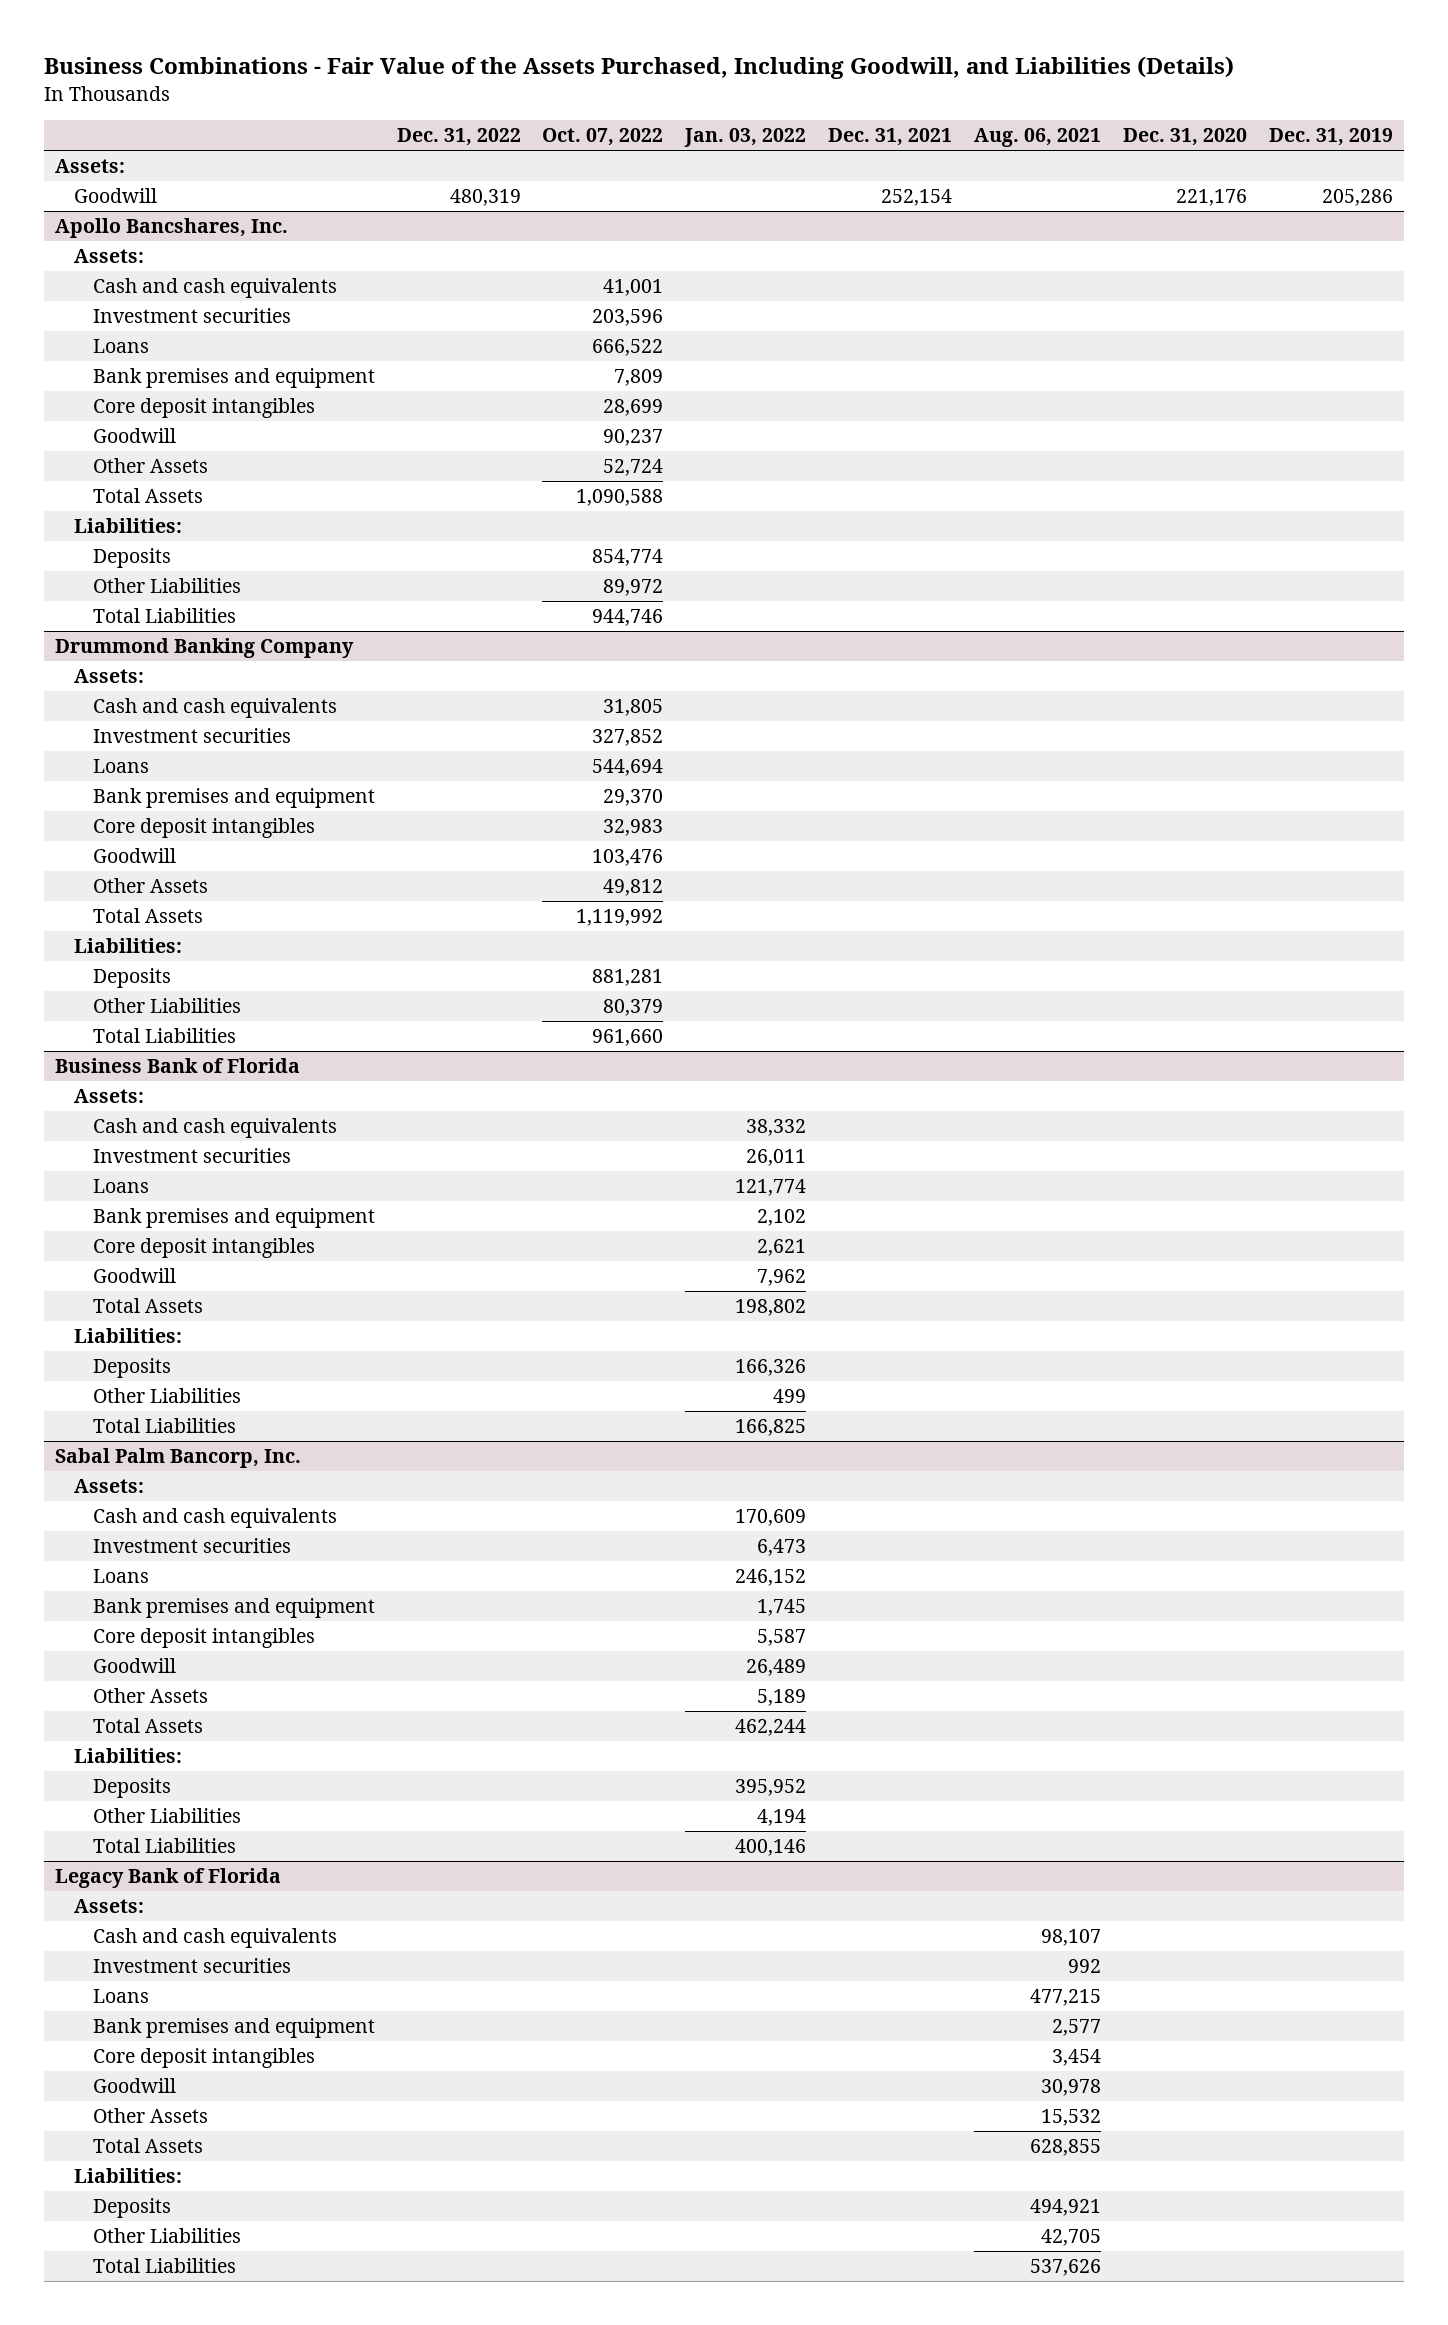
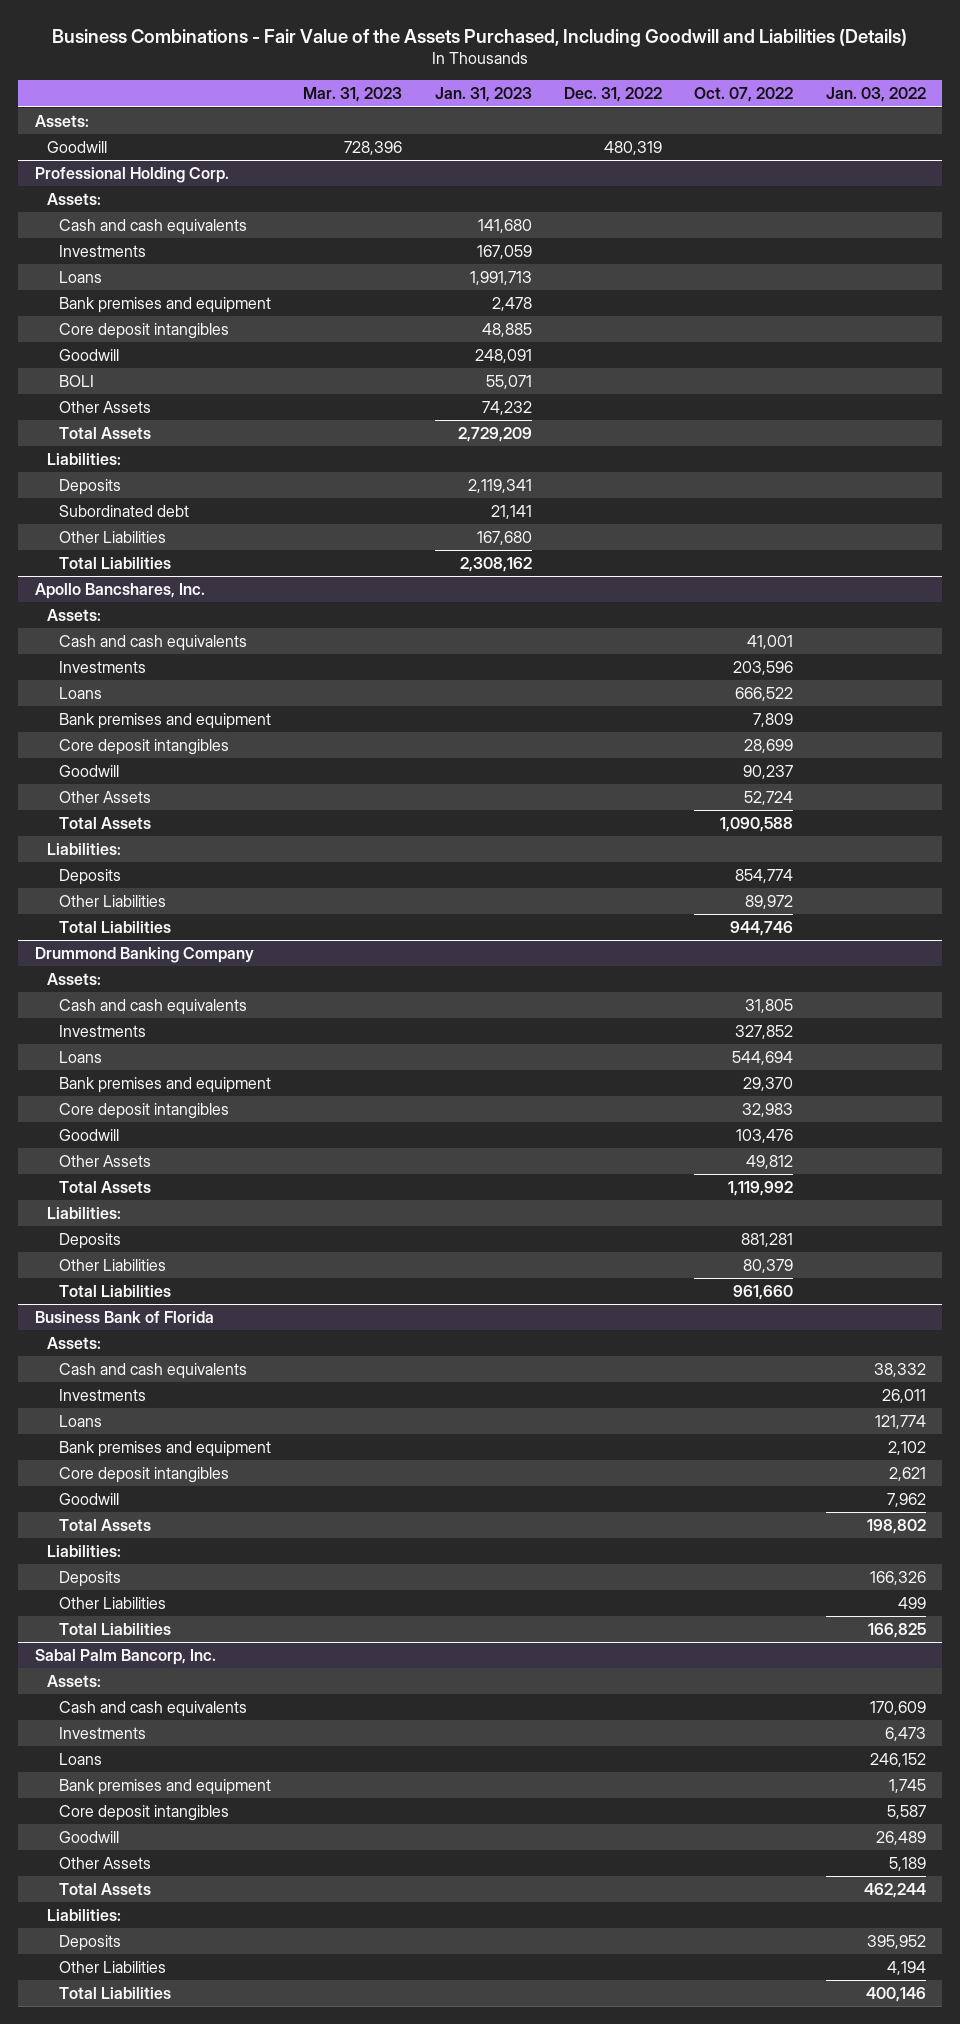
- Business Combinations - Fair Value of the Assets Purchased, Including Goodwill, and Liabilities (Details)
+ Business Combinations - Fair Value of the Assets Purchased, Including Goodwill and Liabilities (Details)
- | Dec. 31, 2022 | Oct. 07, 2022 | Jan. 03, 2022 | Dec. 31, 2021 | Aug. 06, 2021 | Dec. 31, 2020 | Dec. 31, 2019
+ | Mar. 31, 2023 | Jan. 31, 2023 | Dec. 31, 2022 | Oct. 07, 2022 | Jan. 03, 2022
+ Professional Holding Corp.
+ Assets:
+ Cash and cash equivalents | | 141,680 | | |
+ Investments | | 167,059 | | |
+ Loans | | 1,991,713 | | |
+ Bank premises and equipment | | 2,478 | | |
+ Core deposit intangibles | | 48,885 | | |
+ Goodwill | | 248,091 | | |
+ BOLI | | 55,071 | | |
+ Other Assets | | 74,232 | | |
+ Total Assets | | 2,729,209 | | |
+ Liabilities:
+ Deposits | | 2,119,341 | | |
+ Subordinated debt | | 21,141 | | |
+ Other Liabilities | | 167,680 | | |
+ Total Liabilities | | 2,308,162 | | |
@ Apollo Bancshares, Inc.
- Investment securities | | 203,596 | | | | |
+ Investments | | | | 203,596 |
@ Drummond Banking Company
- Investment securities | | 327,852 | | | | |
+ Investments | | | | 327,852 |
@ Business Bank of Florida
- Investment securities | | | 26,011 | | | |
+ Investments | | | | | 26,011
@ Sabal Palm Bancorp, Inc.
- Investment securities | | | 6,473 | | | |
+ Investments | | | | | 6,473
- Legacy Bank of Florida
- Assets:
- Cash and cash equivalents | | | | | 98,107 | |
- Investment securities | | | | | 992 | |
- Loans | | | | | 477,215 | |
- Bank premises and equipment | | | | | 2,577 | |
- Core deposit intangibles | | | | | 3,454 | |
- Goodwill | | | | | 30,978 | |
- Other Assets | | | | | 15,532 | |
- Total Assets | | | | | 628,855 | |
- Liabilities:
- Deposits | | | | | 494,921 | |
- Other Liabilities | | | | | 42,705 | |
- Total Liabilities | | | | | 537,626 | |

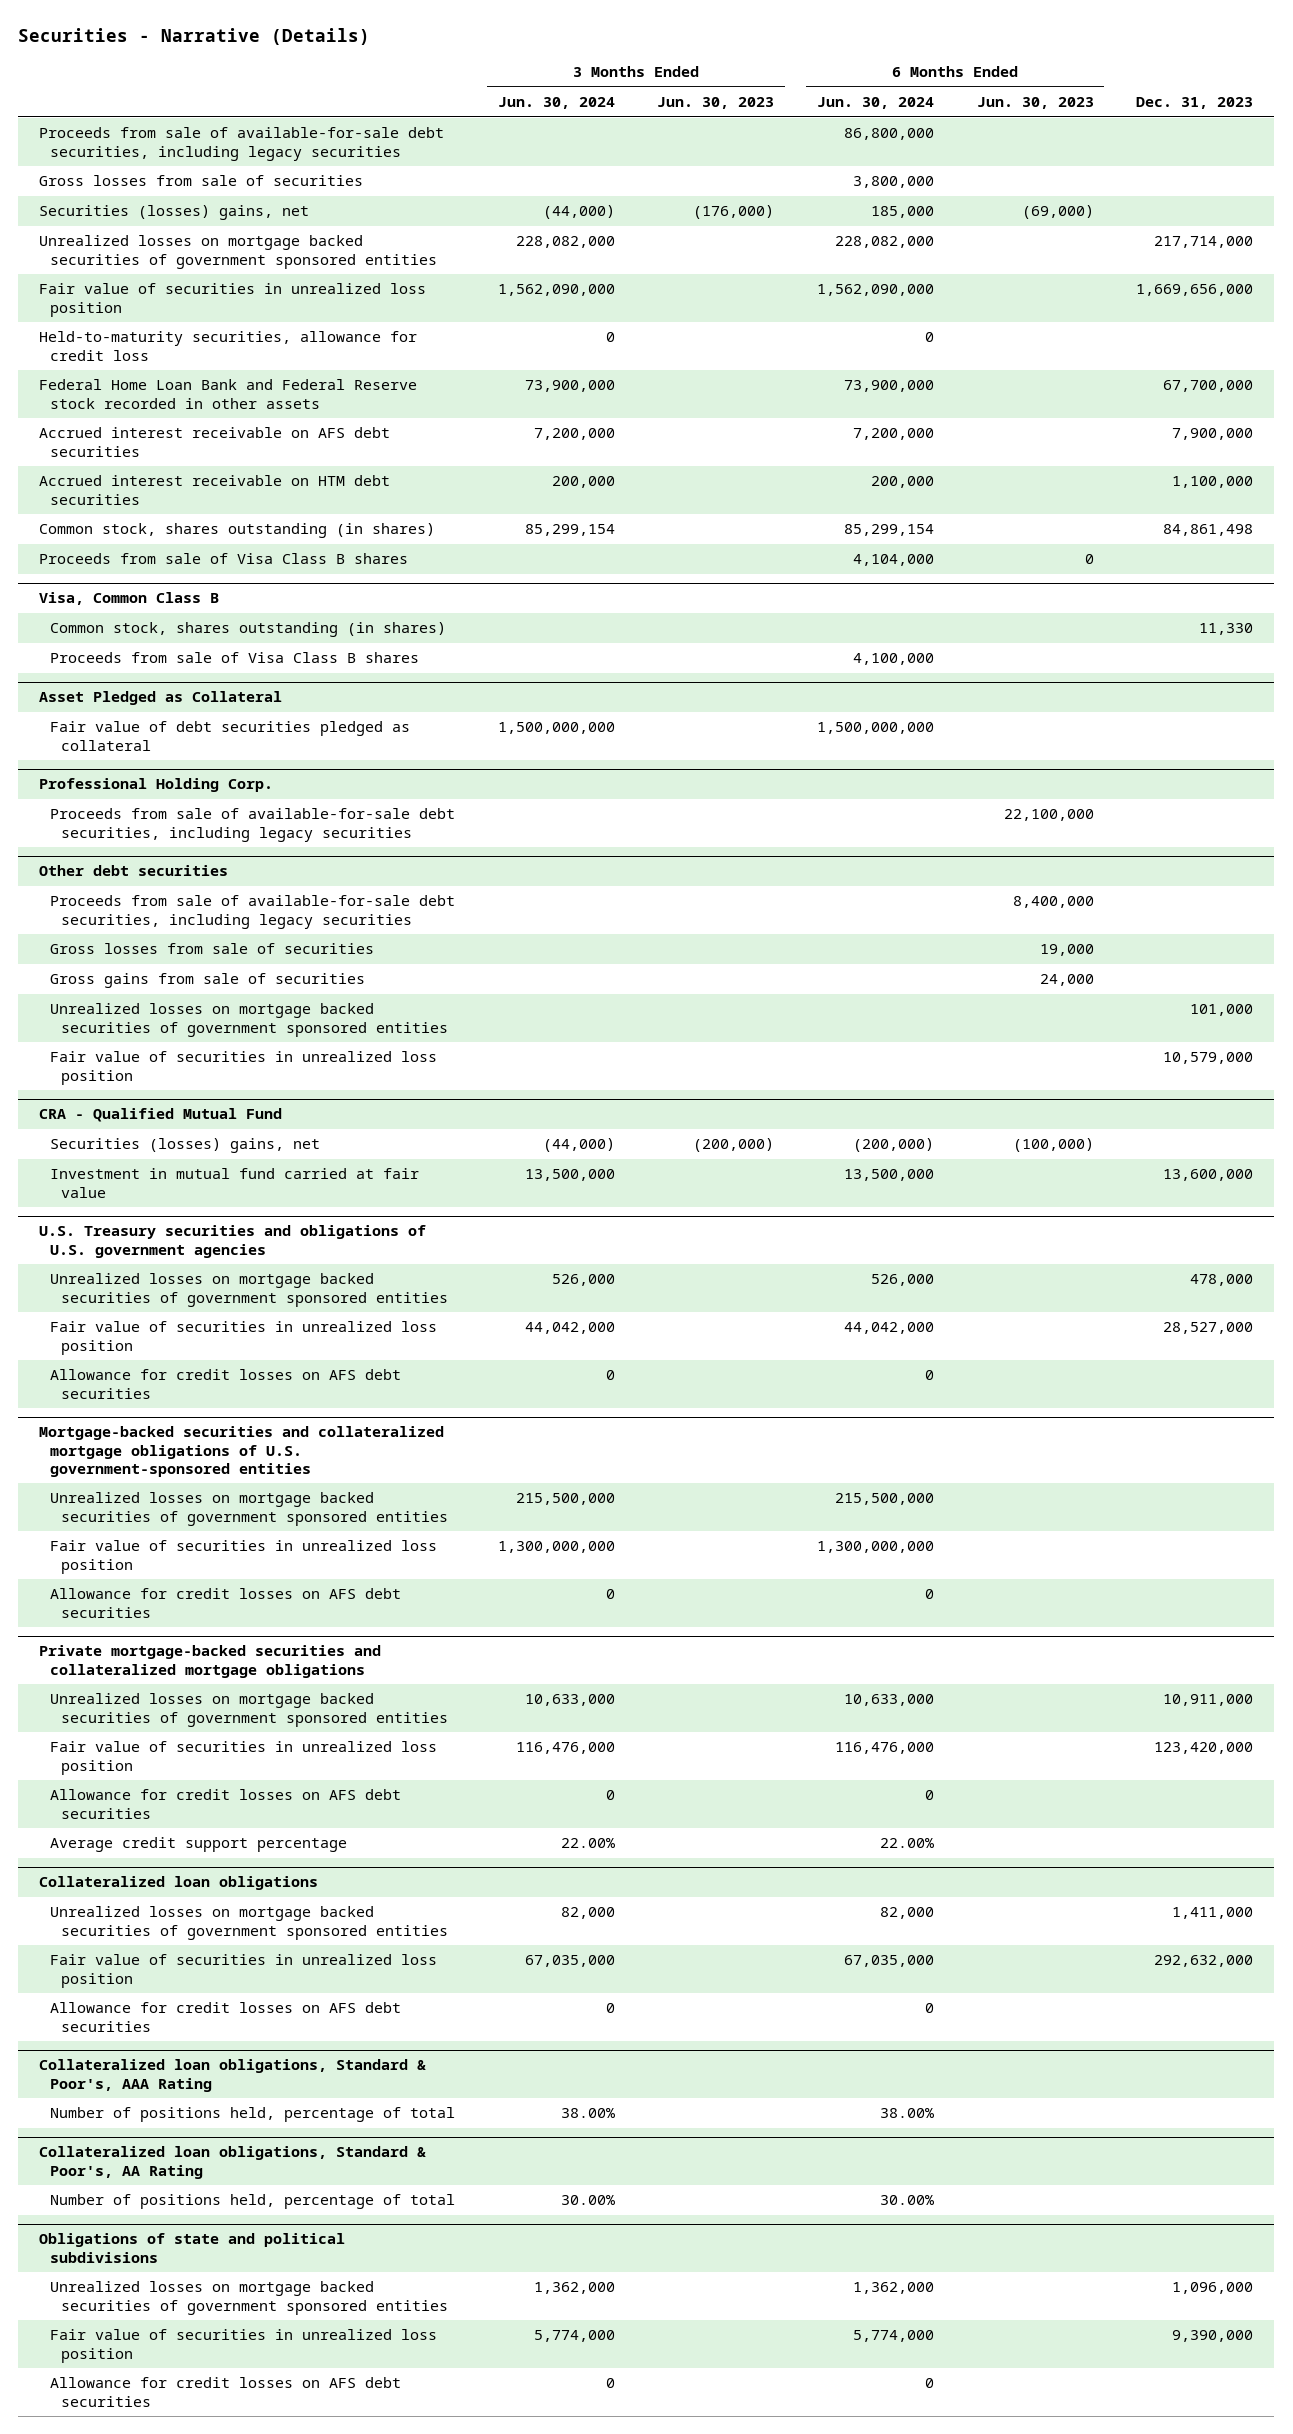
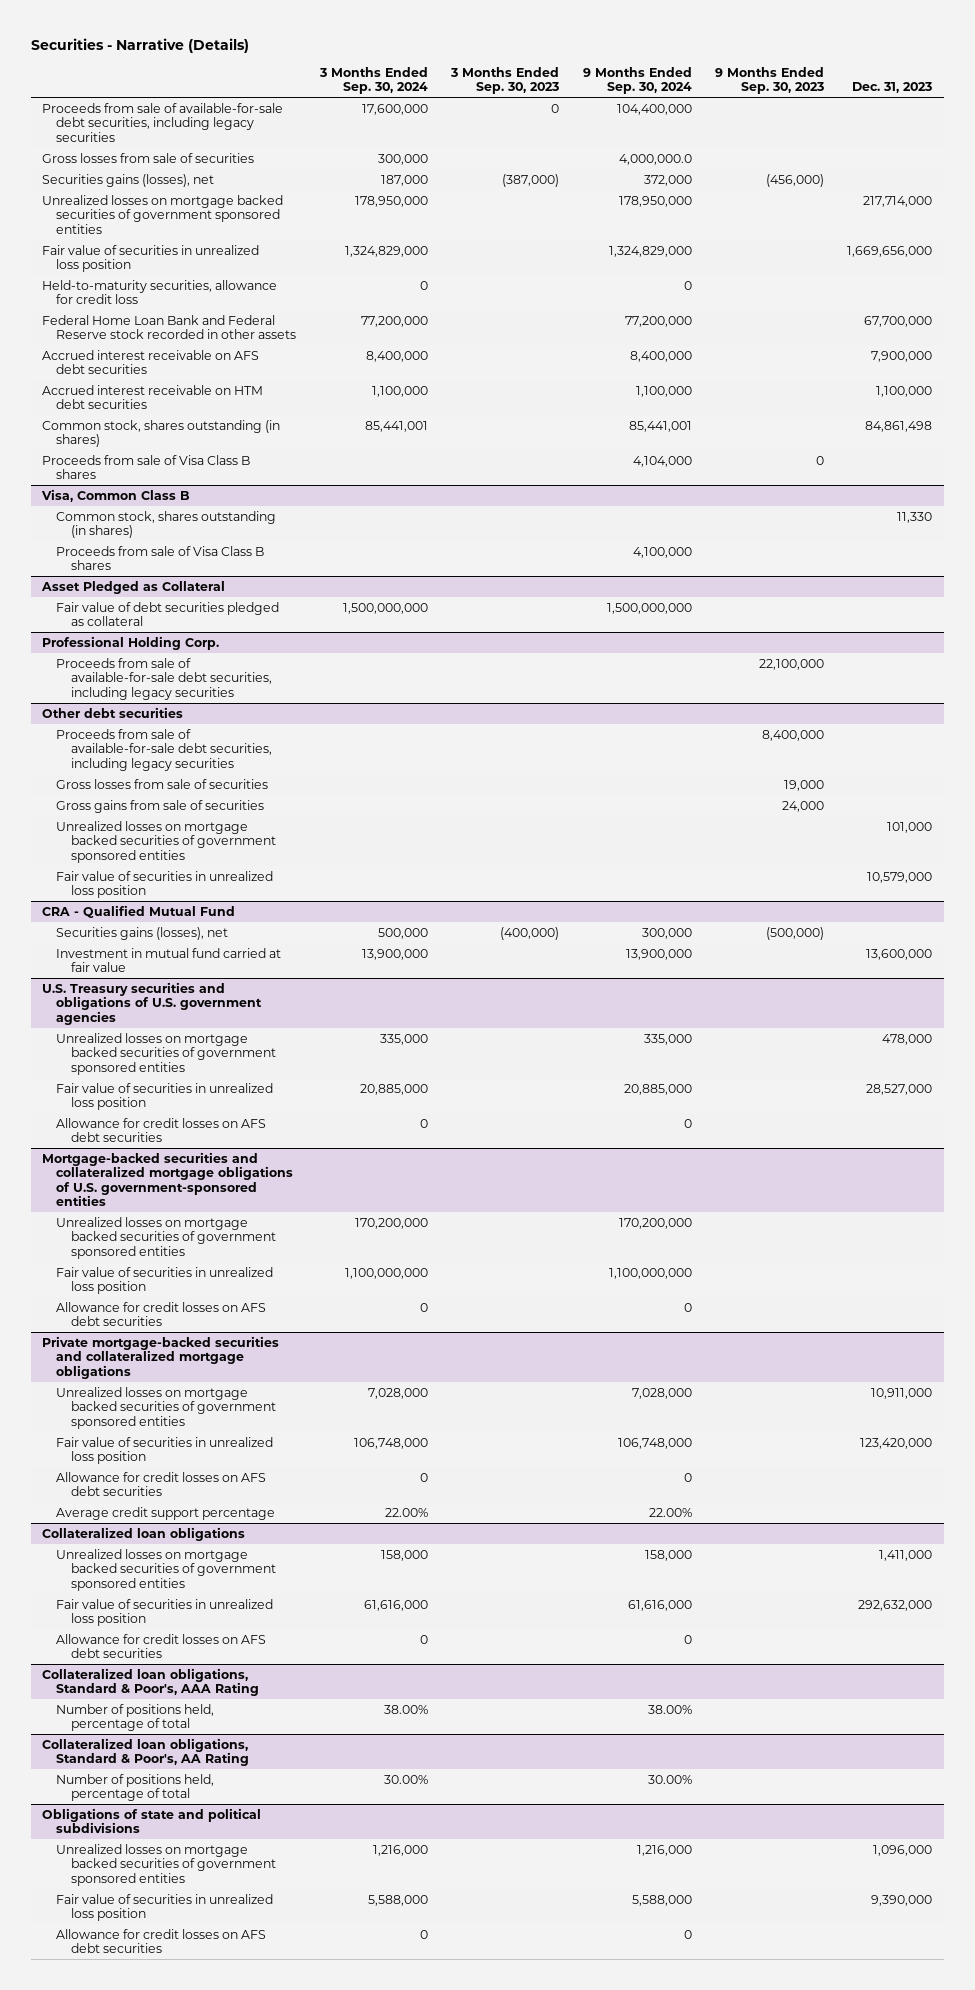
- | 3 Months Ended Jun. 30, 2024 | 3 Months Ended Jun. 30, 2023 | 6 Months Ended Jun. 30, 2024 | 6 Months Ended Jun. 30, 2023 | Dec. 31, 2023
+ | 3 Months Ended Sep. 30, 2024 | 3 Months Ended Sep. 30, 2023 | 9 Months Ended Sep. 30, 2024 | 9 Months Ended Sep. 30, 2023 | Dec. 31, 2023
- Securities (losses) gains, net | (44,000) | (176,000) | 185,000 | (69,000) |
+ Securities gains (losses), net | 187,000 | (387,000) | 372,000 | (456,000) |
@ CRA - Qualified Mutual Fund
- Securities (losses) gains, net | (44,000) | (200,000) | (200,000) | (100,000) |
+ Securities gains (losses), net | 500,000 | (400,000) | 300,000 | (500,000) |

